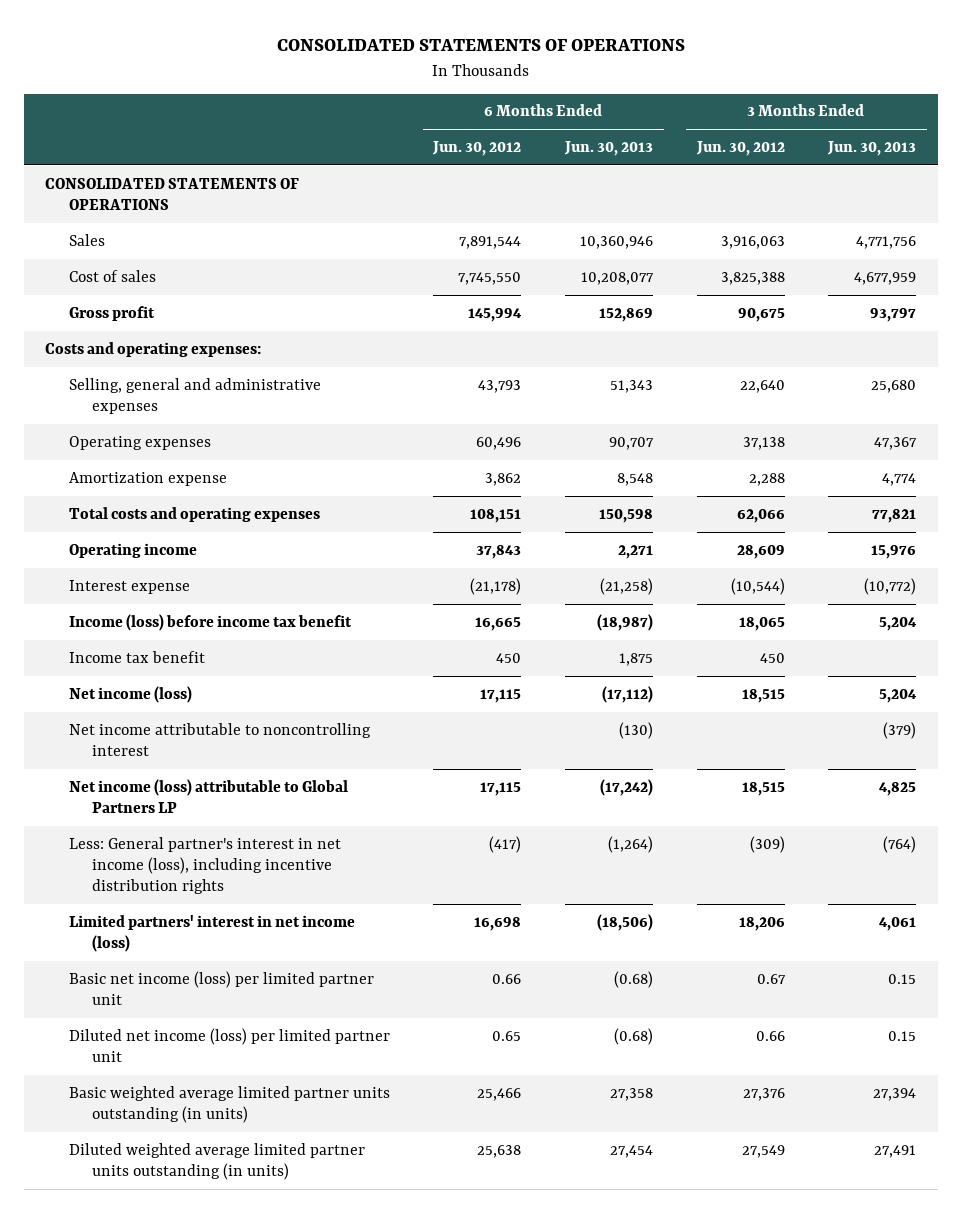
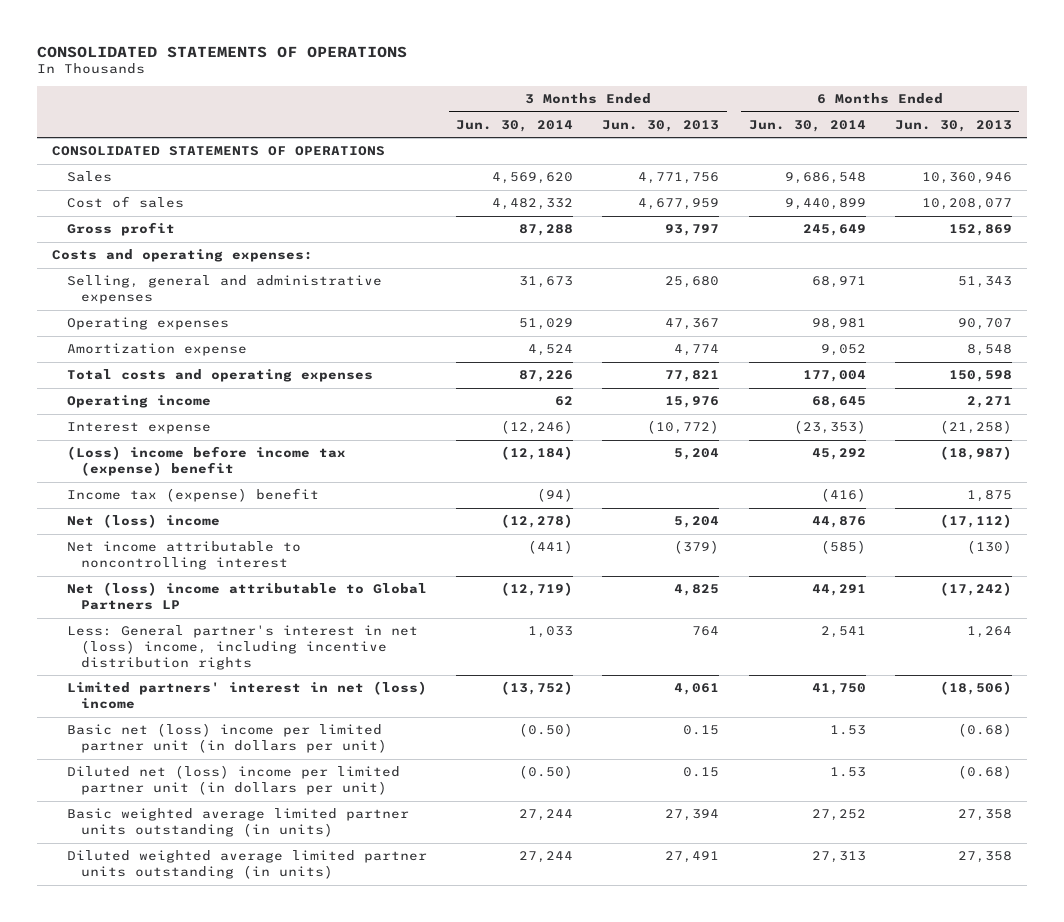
- | 6 Months Ended Jun. 30, 2012 | 6 Months Ended Jun. 30, 2013 | 3 Months Ended Jun. 30, 2012 | 3 Months Ended Jun. 30, 2013
+ | 3 Months Ended Jun. 30, 2014 | 3 Months Ended Jun. 30, 2013 | 6 Months Ended Jun. 30, 2014 | 6 Months Ended Jun. 30, 2013
- Income (loss) before income tax benefit | 16,665 | (18,987) | 18,065 | 5,204
- Income tax benefit | 450 | 1,875 | 450 |
- Net income (loss) | 17,115 | (17,112) | 18,515 | 5,204
+ (Loss) income before income tax (expense) benefit | (12,184) | 5,204 | 45,292 | (18,987)
+ Income tax (expense) benefit | (94) | | (416) | 1,875
+ Net (loss) income | (12,278) | 5,204 | 44,876 | (17,112)
- Net income (loss) attributable to Global Partners LP | 17,115 | (17,242) | 18,515 | 4,825
- Less: General partner's interest in net income (loss), including incentive distribution rights | (417) | (1,264) | (309) | (764)
- Limited partners' interest in net income (loss) | 16,698 | (18,506) | 18,206 | 4,061
- Basic net income (loss) per limited partner unit | 0.66 | (0.68) | 0.67 | 0.15
- Diluted net income (loss) per limited partner unit | 0.65 | (0.68) | 0.66 | 0.15
+ Net (loss) income attributable to Global Partners LP | (12,719) | 4,825 | 44,291 | (17,242)
+ Less: General partner's interest in net (loss) income, including incentive distribution rights | 1,033 | 764 | 2,541 | 1,264
+ Limited partners' interest in net (loss) income | (13,752) | 4,061 | 41,750 | (18,506)
+ Basic net (loss) income per limited partner unit (in dollars per unit) | (0.50) | 0.15 | 1.53 | (0.68)
+ Diluted net (loss) income per limited partner unit (in dollars per unit) | (0.50) | 0.15 | 1.53 | (0.68)
- Diluted weighted average limited partner units outstanding (in units) | 25,638 | 27,454 | 27,549 | 27,491
+ Diluted weighted average limited partner units outstanding (in units) | 27,244 | 27,491 | 27,313 | 27,358

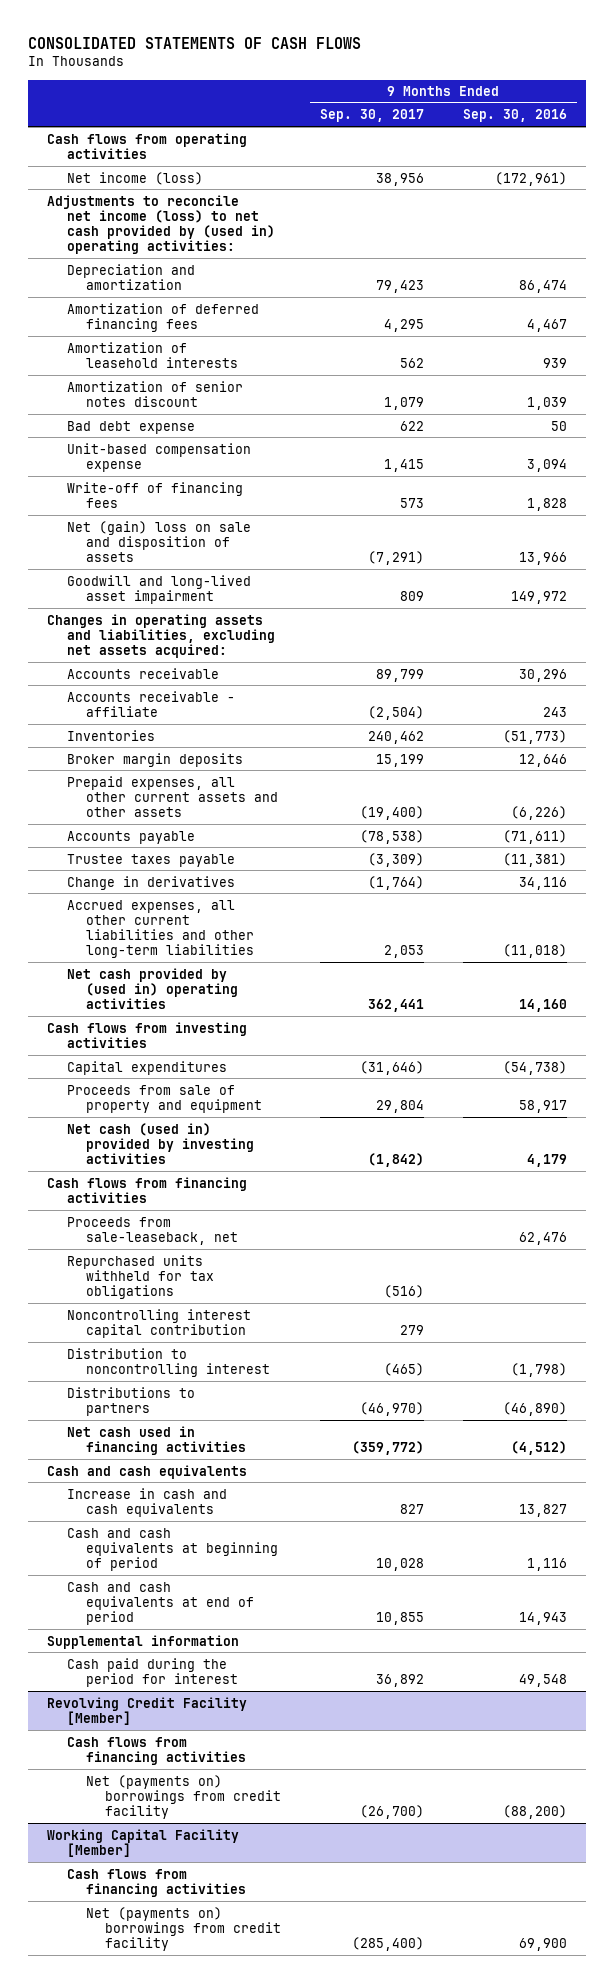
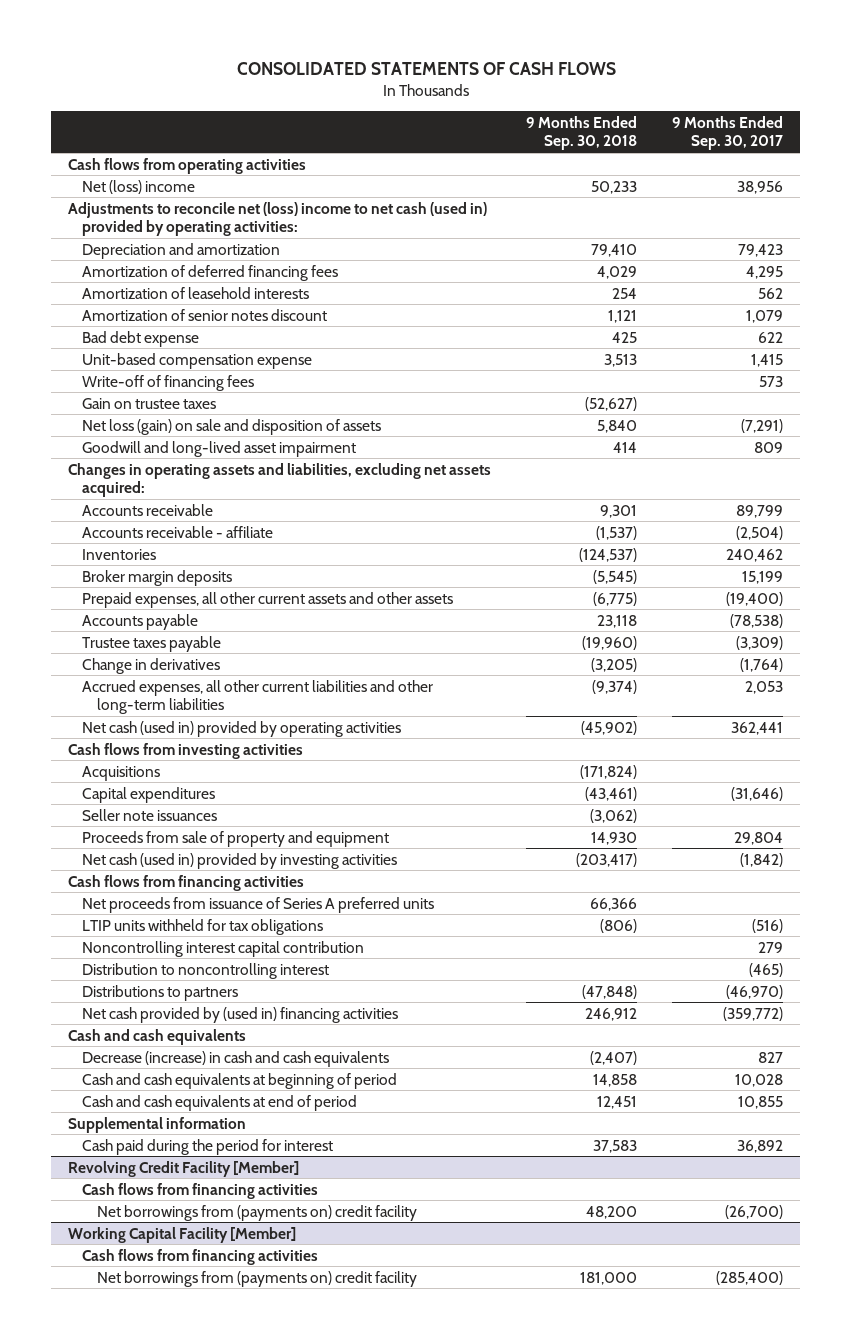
- | 9 Months Ended Sep. 30, 2017 | 9 Months Ended Sep. 30, 2016
+ | 9 Months Ended Sep. 30, 2018 | 9 Months Ended Sep. 30, 2017
- Net income (loss) | 38,956 | (172,961)
- Adjustments to reconcile net income (loss) to net cash provided by (used in) operating activities:
+ Net (loss) income | 50,233 | 38,956
+ Adjustments to reconcile net (loss) income to net cash (used in) provided by operating activities:
- Net (gain) loss on sale and disposition of assets | (7,291) | 13,966
+ Gain on trustee taxes | (52,627) |
+ Net loss (gain) on sale and disposition of assets | 5,840 | (7,291)
- Net cash provided by (used in) operating activities | 362,441 | 14,160
+ Net cash (used in) provided by operating activities | (45,902) | 362,441
+ Acquisitions | (171,824) |
+ Seller note issuances | (3,062) |
- Proceeds from sale-leaseback, net | | 62,476
- Repurchased units withheld for tax obligations | (516) |
+ Net proceeds from issuance of Series A preferred units | 66,366 |
+ LTIP units withheld for tax obligations | (806) | (516)
- Net cash used in financing activities | (359,772) | (4,512)
+ Net cash provided by (used in) financing activities | 246,912 | (359,772)
- Increase in cash and cash equivalents | 827 | 13,827
+ Decrease (increase) in cash and cash equivalents | (2,407) | 827
@ Revolving Credit Facility [Member]
- Net (payments on) borrowings from credit facility | (26,700) | (88,200)
+ Net borrowings from (payments on) credit facility | 48,200 | (26,700)
@ Working Capital Facility [Member]
- Net (payments on) borrowings from credit facility | (285,400) | 69,900
+ Net borrowings from (payments on) credit facility | 181,000 | (285,400)

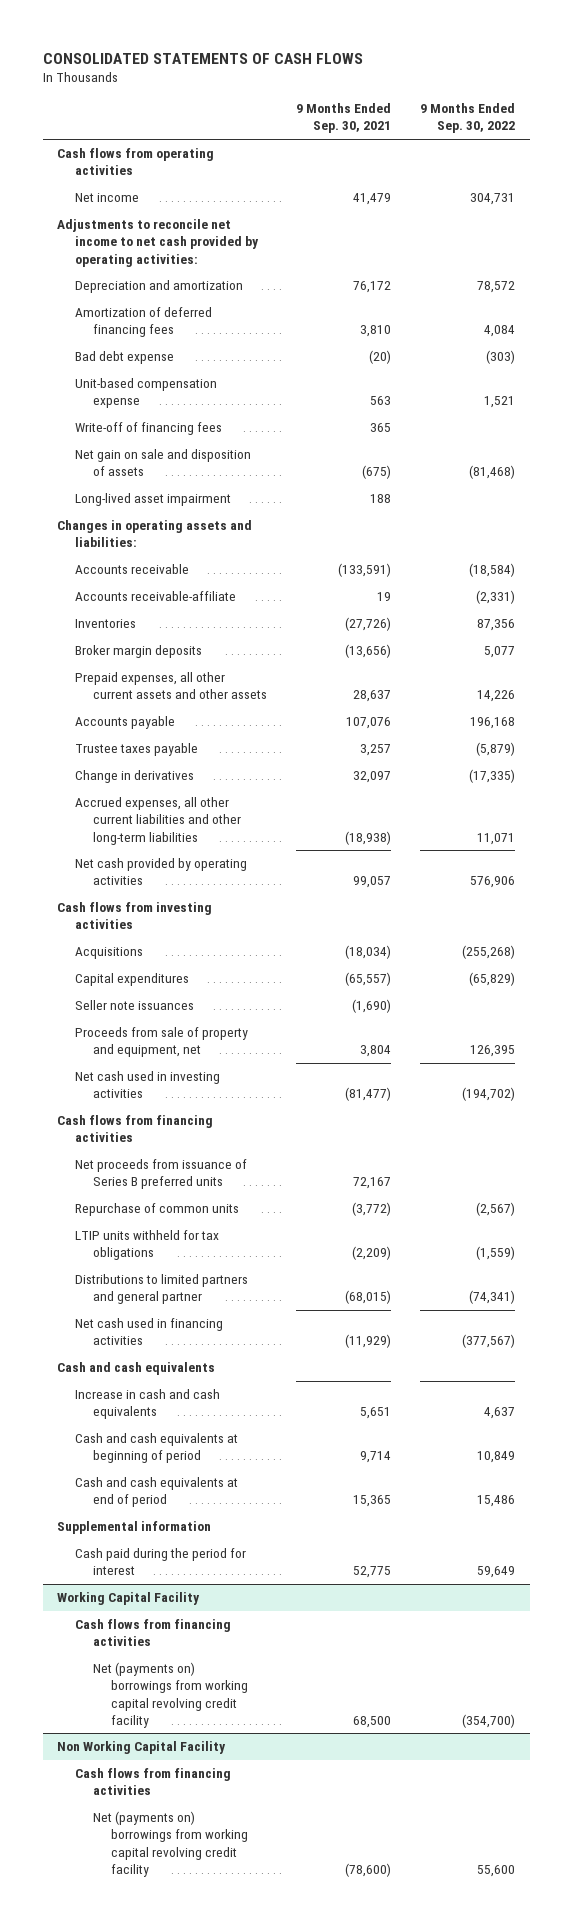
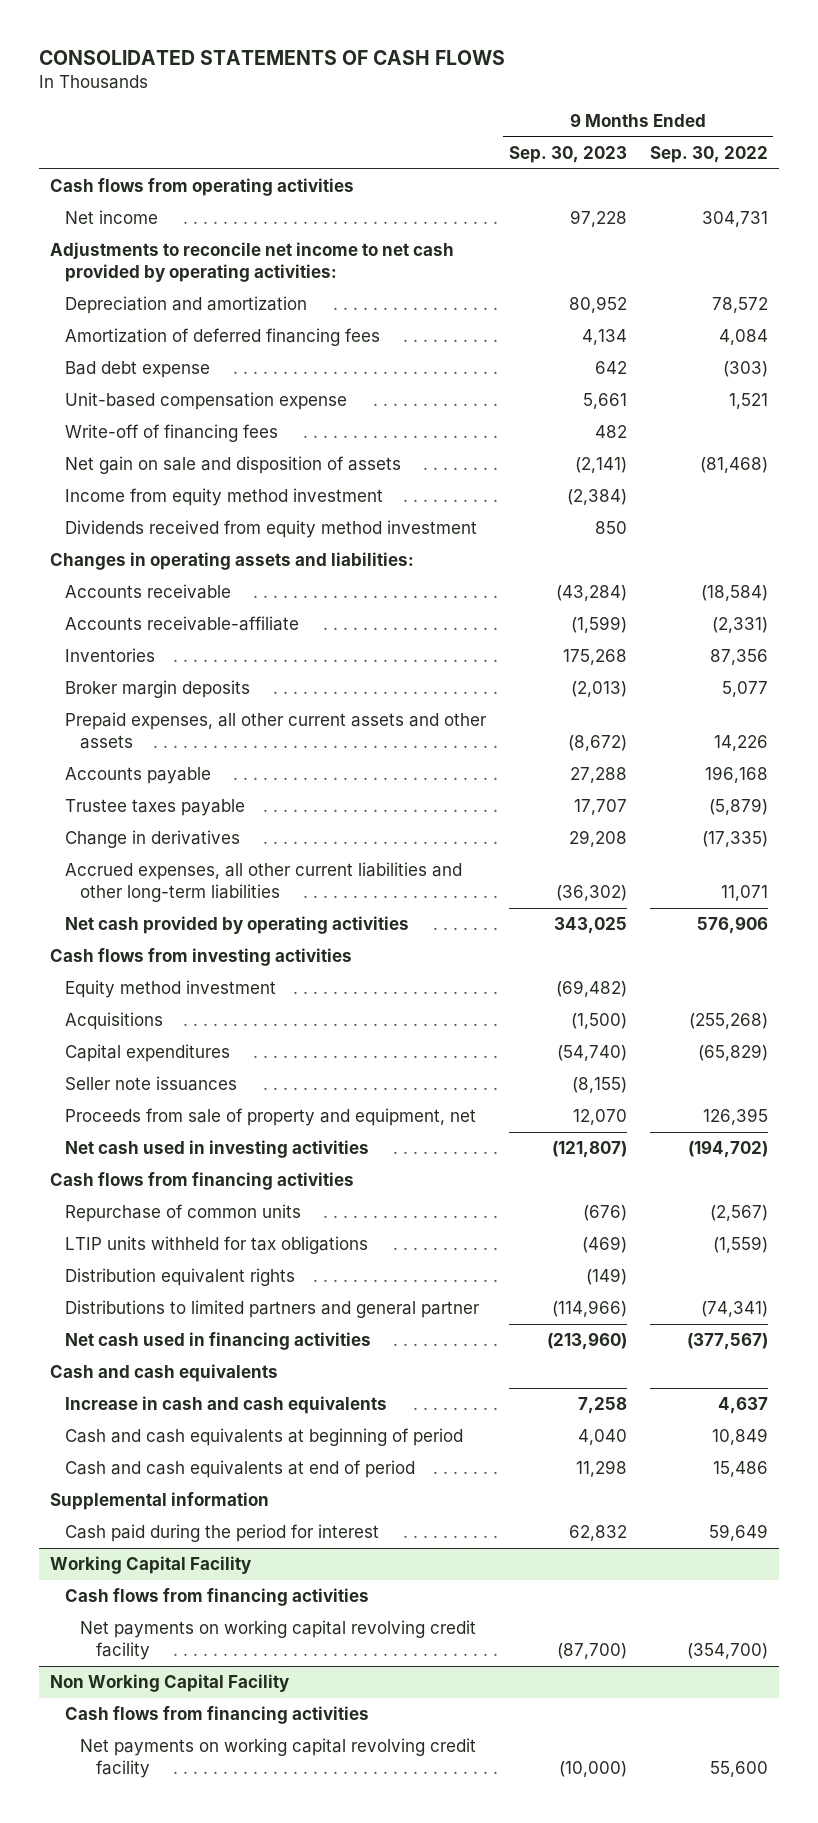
- | 9 Months Ended Sep. 30, 2021 | 9 Months Ended Sep. 30, 2022
+ | 9 Months Ended Sep. 30, 2023 | 9 Months Ended Sep. 30, 2022
- Long-lived asset impairment | 188 |
+ Income from equity method investment | (2,384) |
+ Dividends received from equity method investment | 850 |
+ Equity method investment | (69,482) |
- Net proceeds from issuance of Series B preferred units | 72,167 |
+ Distribution equivalent rights | (149) |
@ Working Capital Facility
- Net (payments on) borrowings from working capital revolving credit facility | 68,500 | (354,700)
+ Net payments on working capital revolving credit facility | (87,700) | (354,700)
@ Non Working Capital Facility
- Net (payments on) borrowings from working capital revolving credit facility | (78,600) | 55,600
+ Net payments on working capital revolving credit facility | (10,000) | 55,600

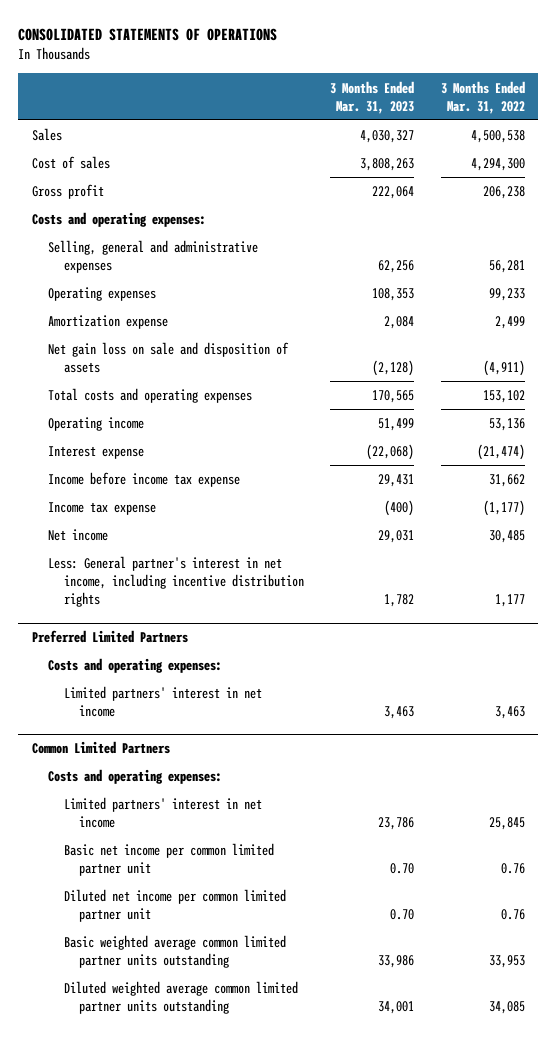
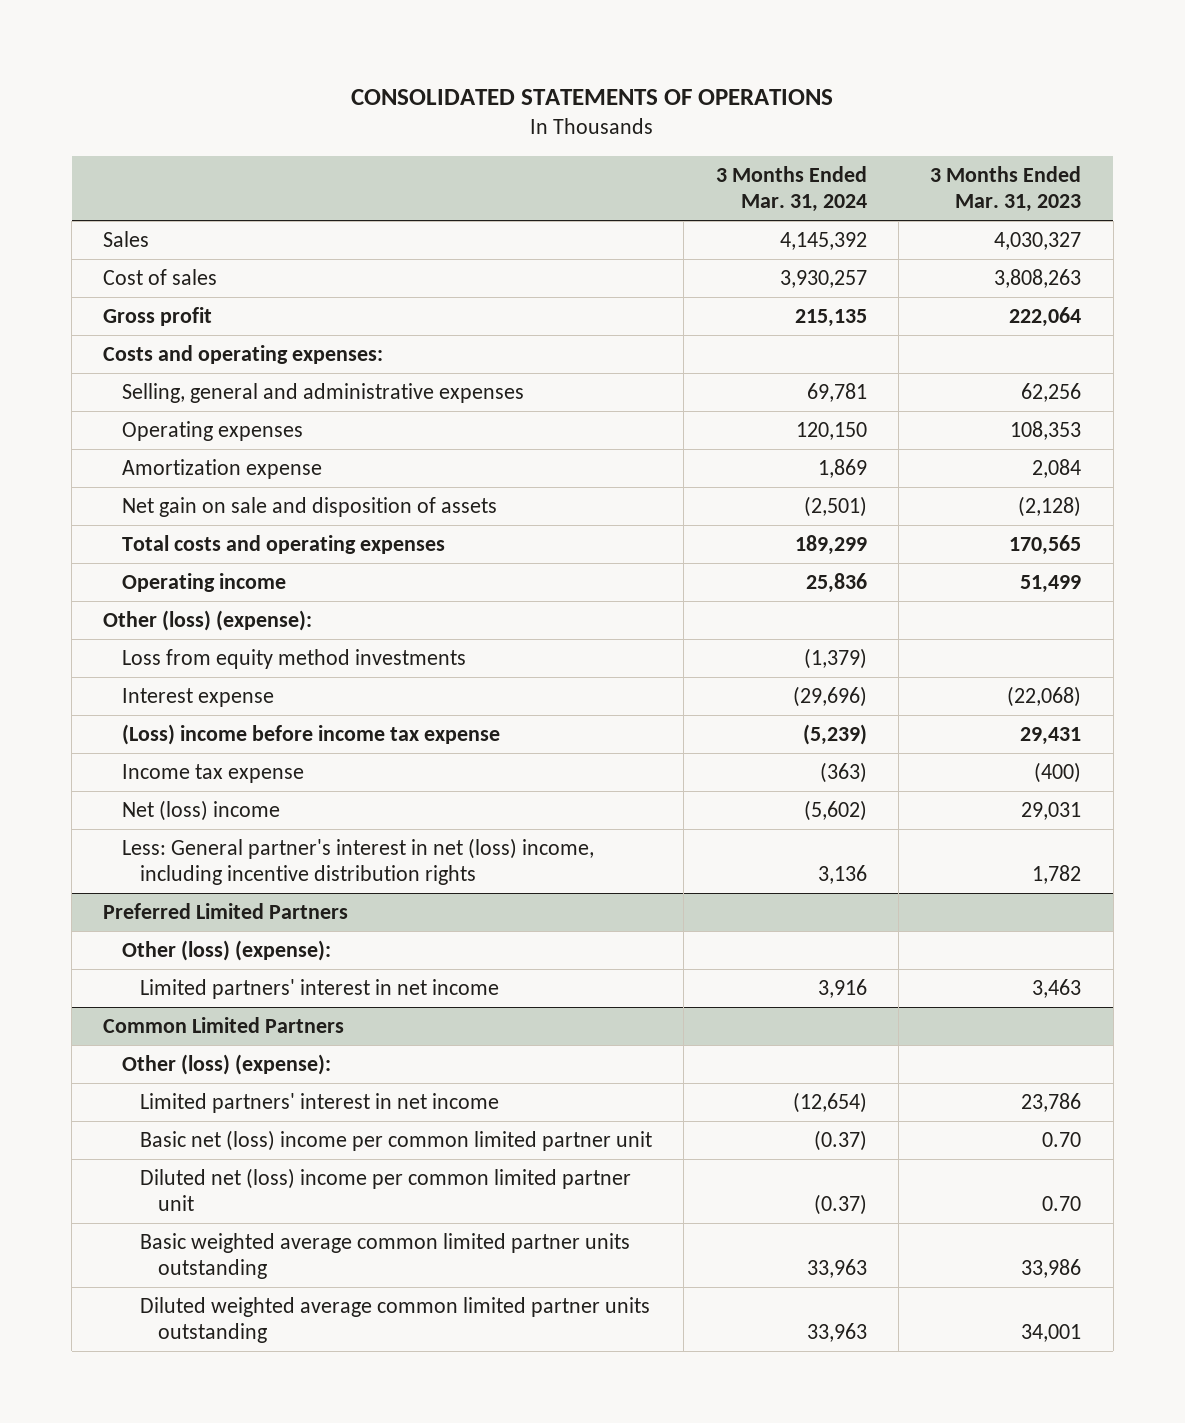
- | 3 Months Ended Mar. 31, 2023 | 3 Months Ended Mar. 31, 2022
+ | 3 Months Ended Mar. 31, 2024 | 3 Months Ended Mar. 31, 2023
- Net gain loss on sale and disposition of assets | (2,128) | (4,911)
+ Net gain on sale and disposition of assets | (2,501) | (2,128)
+ Other (loss) (expense):
+ Loss from equity method investments | (1,379) |
- Income before income tax expense | 29,431 | 31,662
+ (Loss) income before income tax expense | (5,239) | 29,431
- Net income | 29,031 | 30,485
- Less: General partner's interest in net income, including incentive distribution rights | 1,782 | 1,177
+ Net (loss) income | (5,602) | 29,031
+ Less: General partner's interest in net (loss) income, including incentive distribution rights | 3,136 | 1,782
@ Preferred Limited Partners
- Costs and operating expenses:
+ Other (loss) (expense):
@ Common Limited Partners
- Costs and operating expenses:
+ Other (loss) (expense):
- Basic net income per common limited partner unit | 0.70 | 0.76
- Diluted net income per common limited partner unit | 0.70 | 0.76
+ Basic net (loss) income per common limited partner unit | (0.37) | 0.70
+ Diluted net (loss) income per common limited partner unit | (0.37) | 0.70

